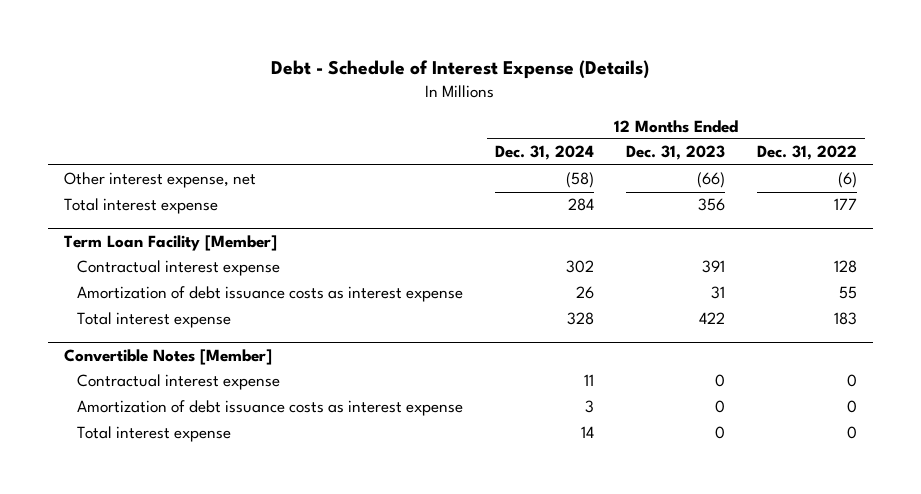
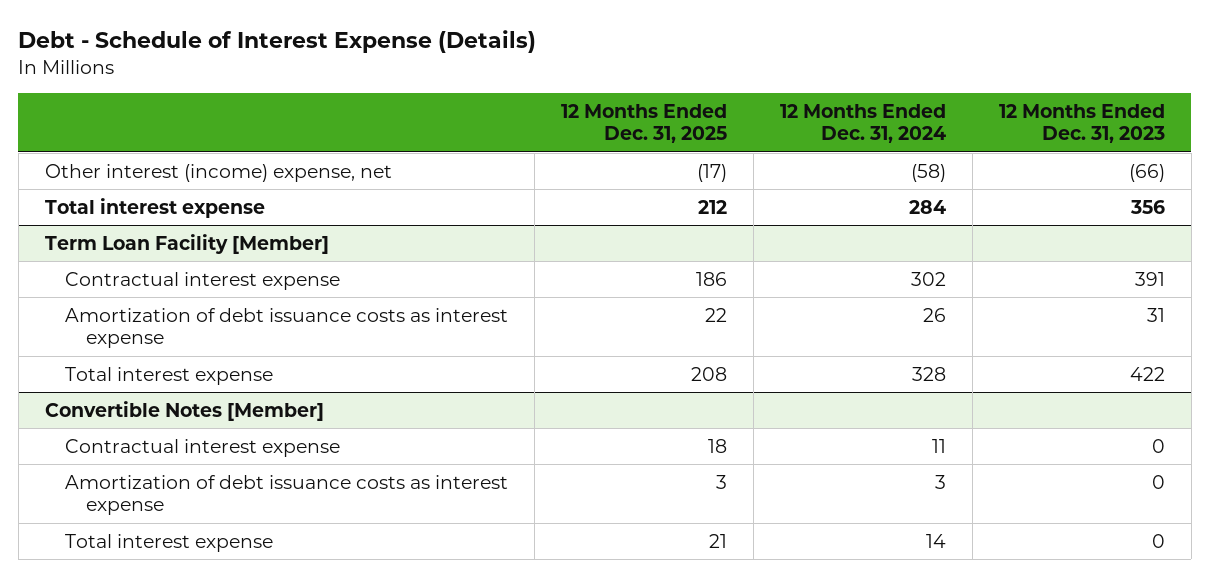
- | 12 Months Ended Dec. 31, 2024 | 12 Months Ended Dec. 31, 2023 | 12 Months Ended Dec. 31, 2022
+ | 12 Months Ended Dec. 31, 2025 | 12 Months Ended Dec. 31, 2024 | 12 Months Ended Dec. 31, 2023
- Other interest expense, net | (58) | (66) | (6)
+ Other interest (income) expense, net | (17) | (58) | (66)

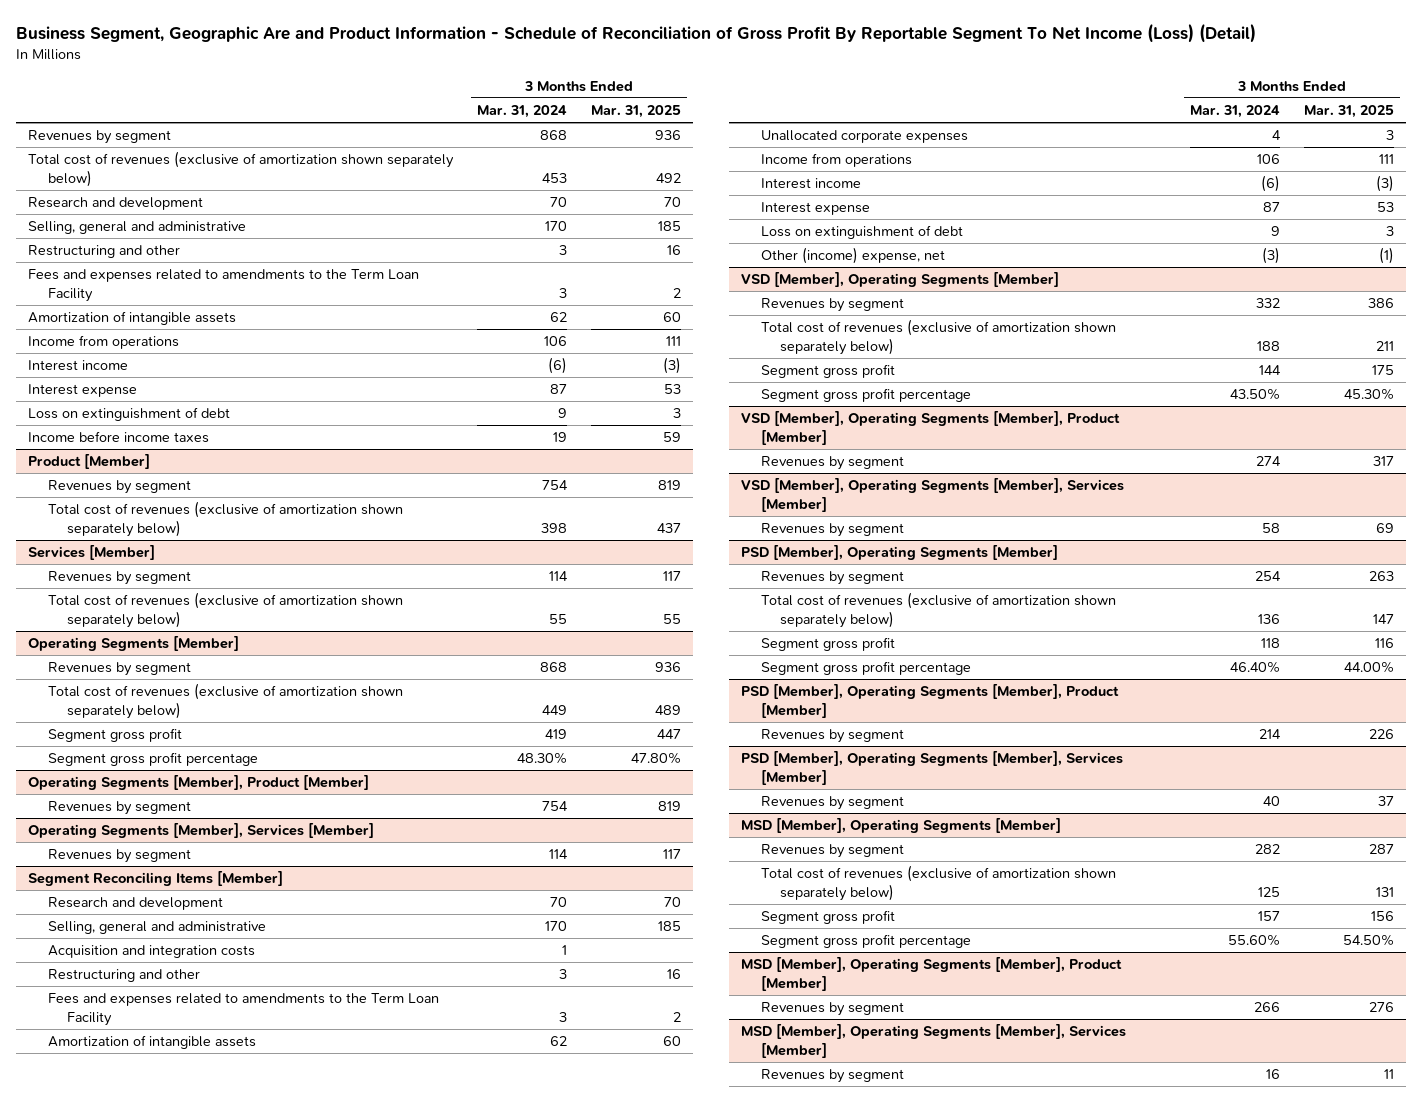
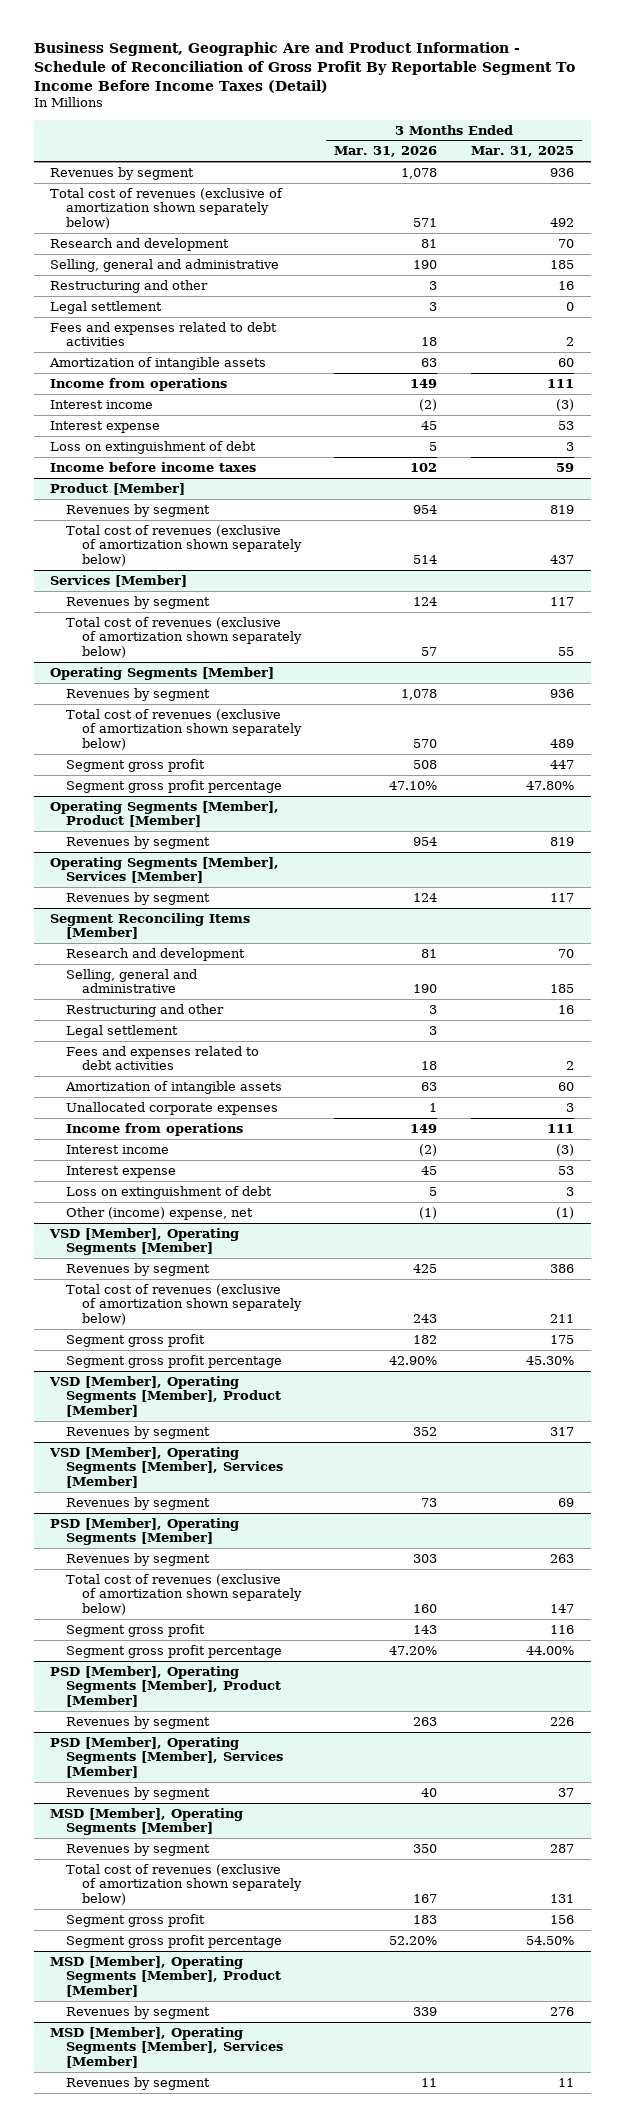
- Business Segment, Geographic Are and Product Information - Schedule of Reconciliation of Gross Profit By Reportable Segment To Net Income (Loss) (Detail)
+ Business Segment, Geographic Are and Product Information - Schedule of Reconciliation of Gross Profit By Reportable Segment To Income Before Income Taxes (Detail)
- | 3 Months Ended Mar. 31, 2024 | 3 Months Ended Mar. 31, 2025
+ | 3 Months Ended Mar. 31, 2026 | 3 Months Ended Mar. 31, 2025
- Fees and expenses related to amendments to the Term Loan Facility | 3 | 2
+ Legal settlement | 3 | 0
+ Fees and expenses related to debt activities | 18 | 2
@ Segment Reconciling Items [Member]
- Acquisition and integration costs | 1 |
- Fees and expenses related to amendments to the Term Loan Facility | 3 | 2
+ Legal settlement | 3 |
+ Fees and expenses related to debt activities | 18 | 2

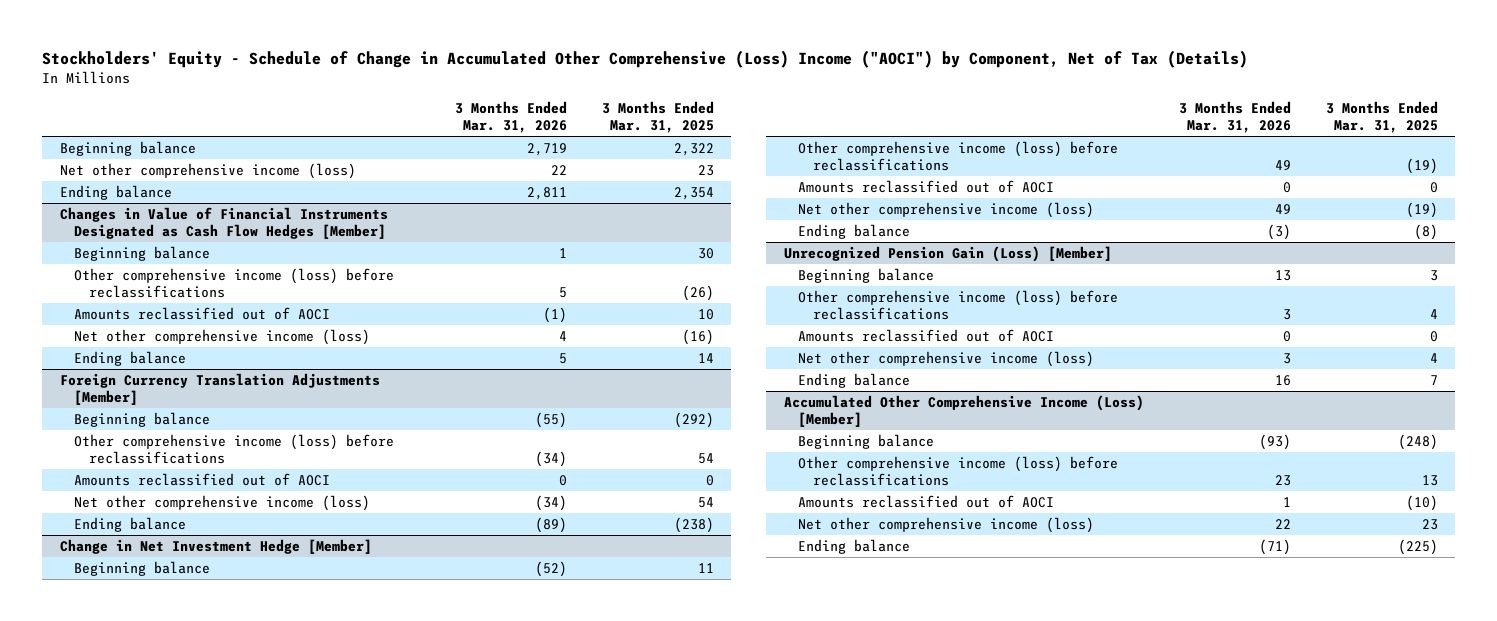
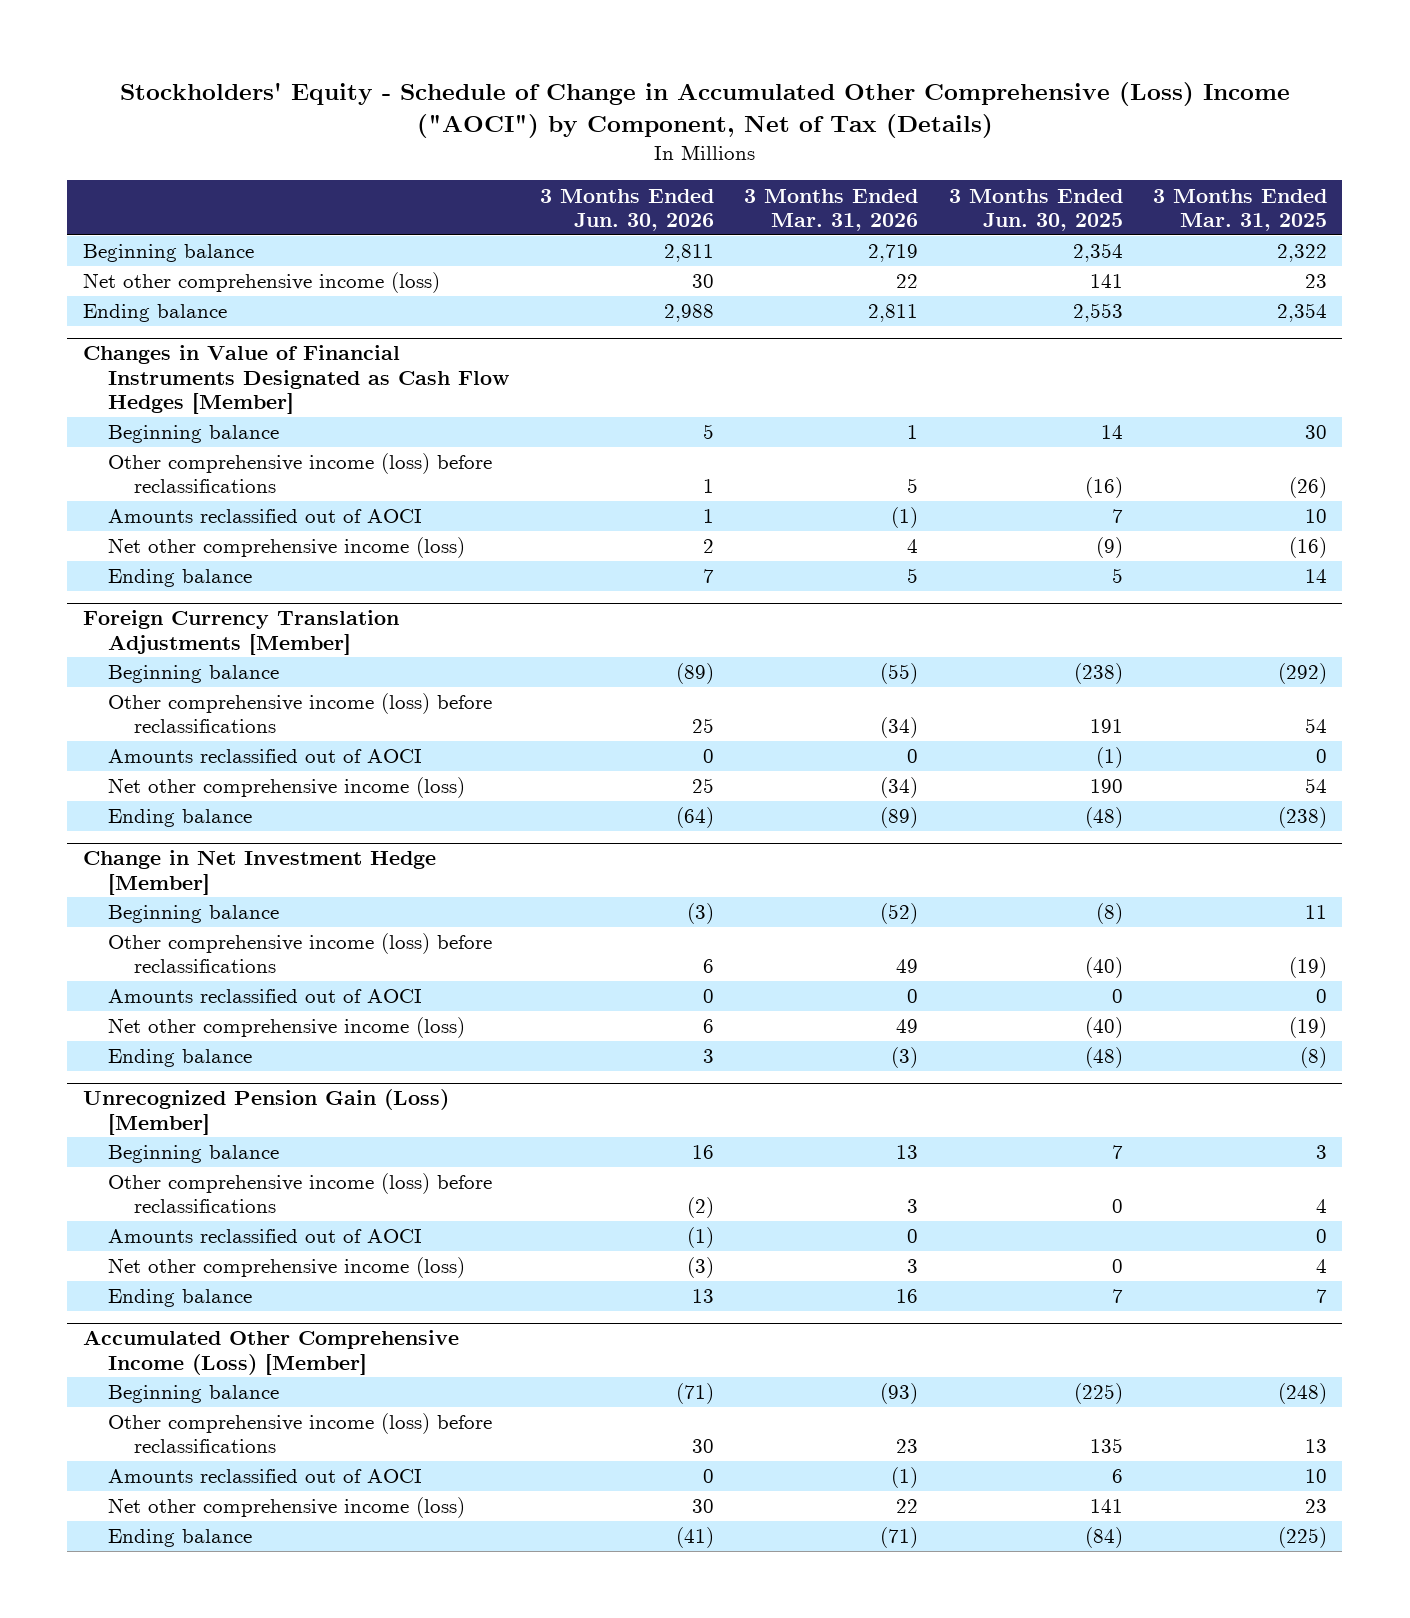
- | 3 Months Ended Mar. 31, 2026 | 3 Months Ended Mar. 31, 2025
+ | 3 Months Ended Jun. 30, 2026 | 3 Months Ended Mar. 31, 2026 | 3 Months Ended Jun. 30, 2025 | 3 Months Ended Mar. 31, 2025
@ Accumulated Other Comprehensive Income (Loss) [Member]
- Amounts reclassified out of AOCI | 1 | (10)
+ Amounts reclassified out of AOCI | 0 | (1) | 6 | 10

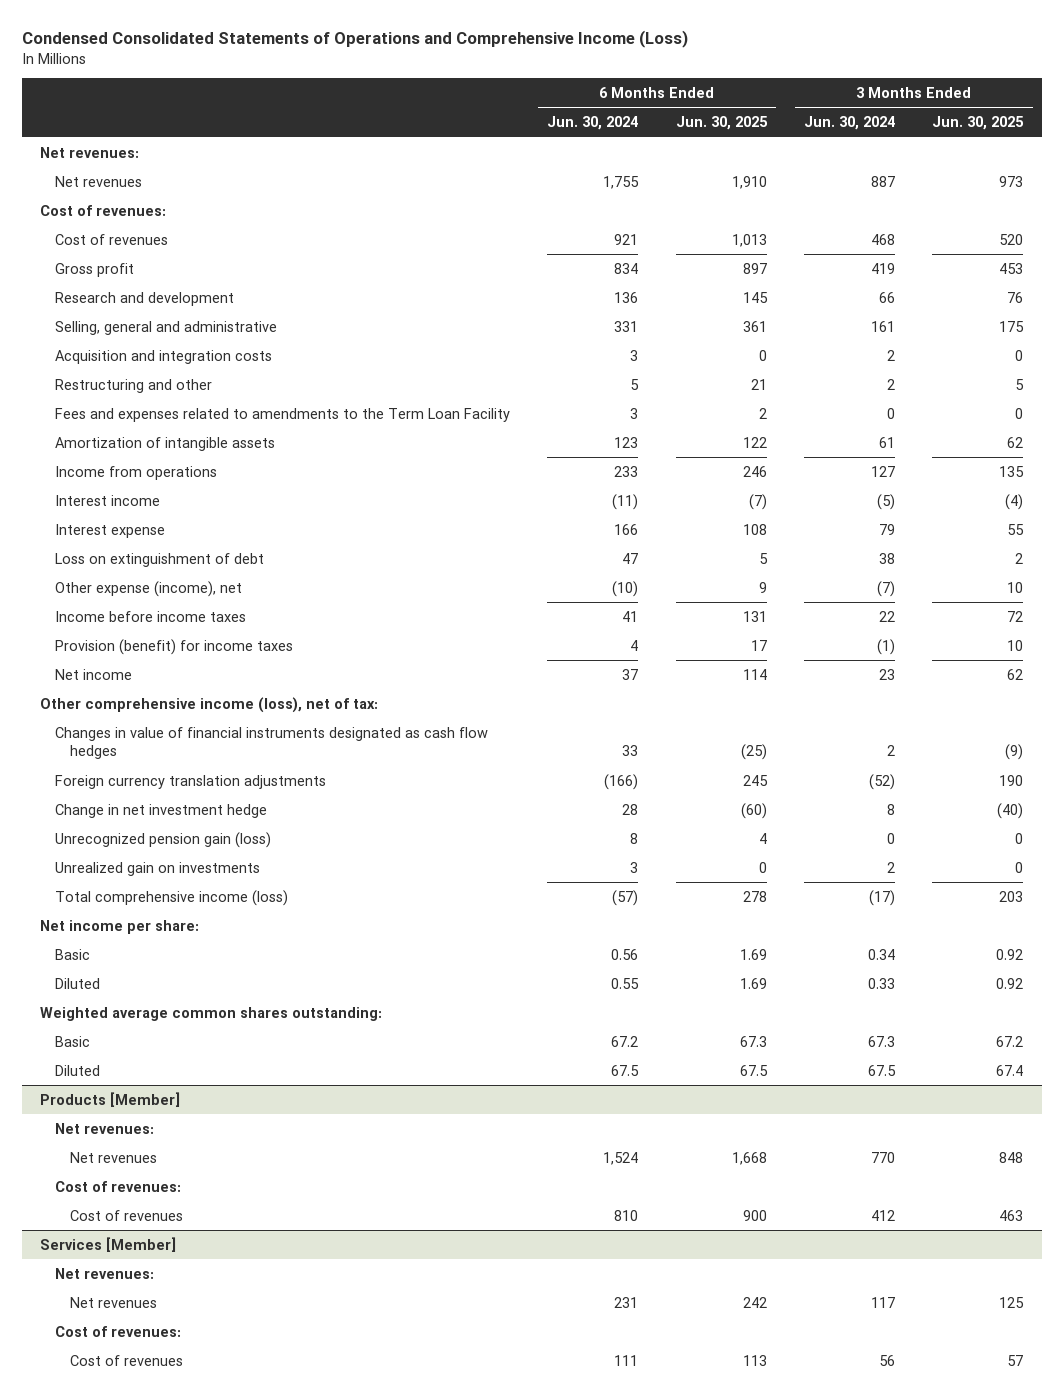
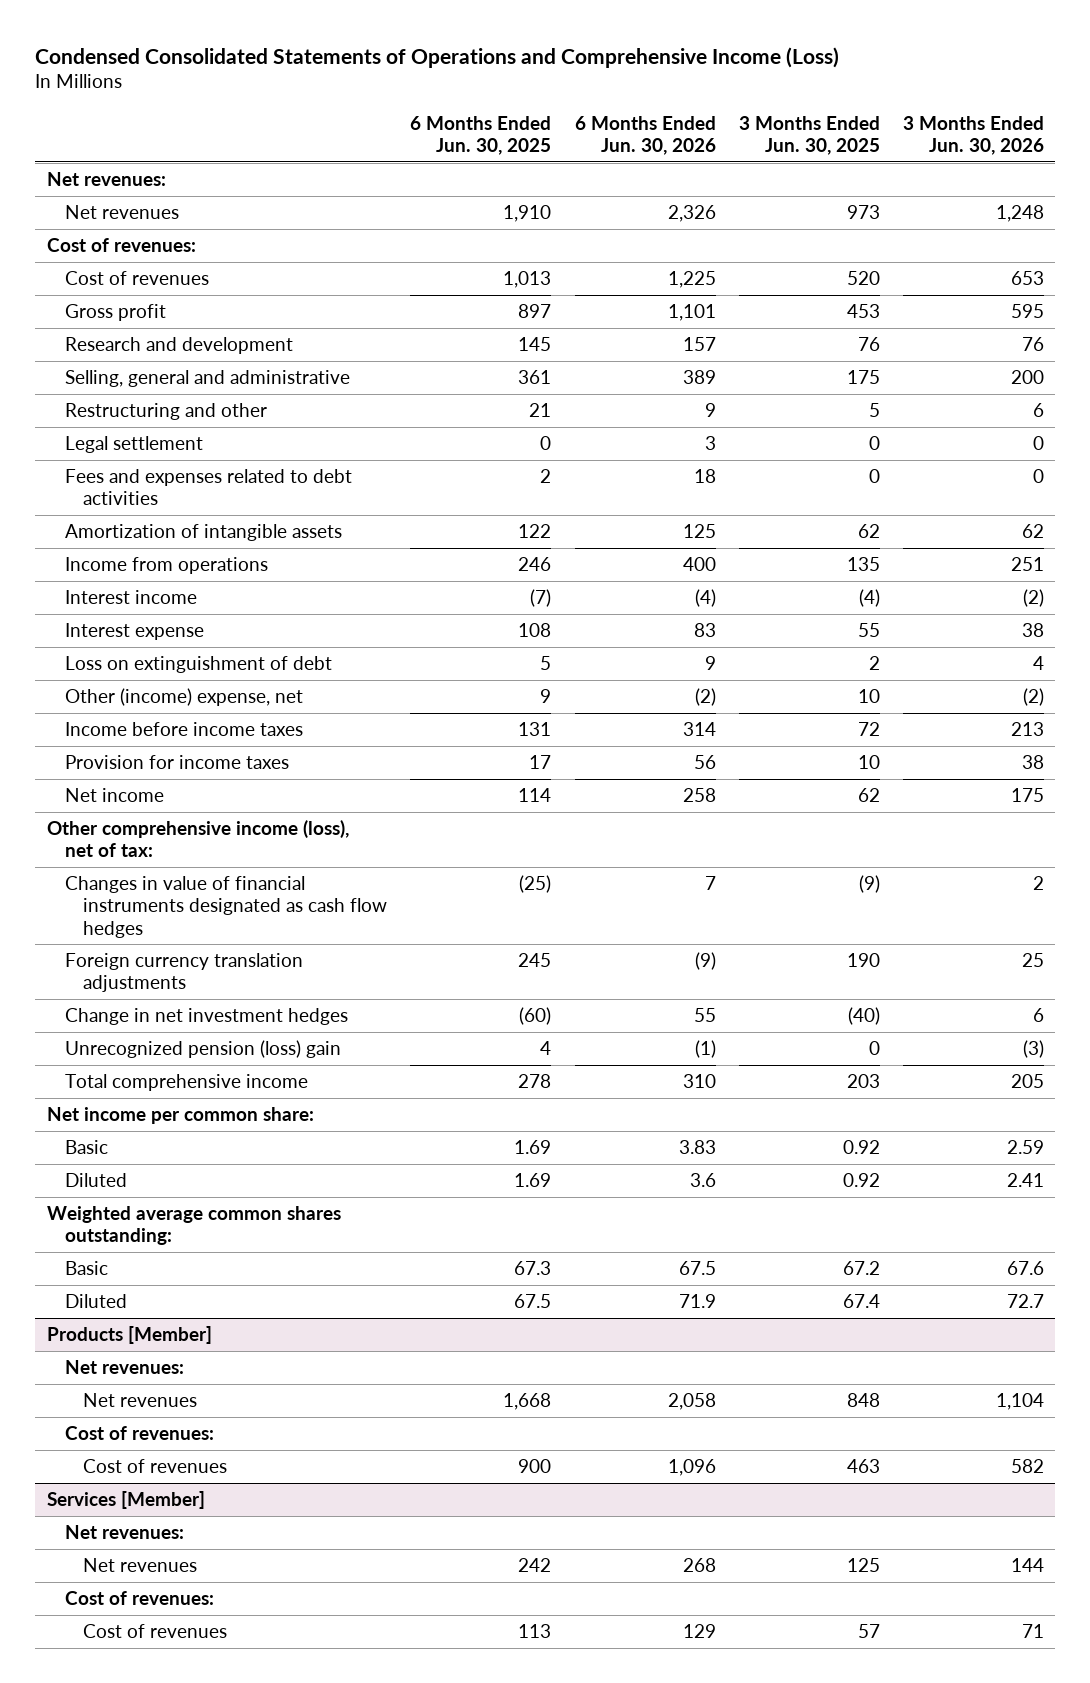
- | 6 Months Ended Jun. 30, 2024 | 6 Months Ended Jun. 30, 2025 | 3 Months Ended Jun. 30, 2024 | 3 Months Ended Jun. 30, 2025
+ | 6 Months Ended Jun. 30, 2025 | 6 Months Ended Jun. 30, 2026 | 3 Months Ended Jun. 30, 2025 | 3 Months Ended Jun. 30, 2026
- Acquisition and integration costs | 3 | 0 | 2 | 0
- Fees and expenses related to amendments to the Term Loan Facility | 3 | 2 | 0 | 0
+ Legal settlement | 0 | 3 | 0 | 0
+ Fees and expenses related to debt activities | 2 | 18 | 0 | 0
- Other expense (income), net | (10) | 9 | (7) | 10
+ Other (income) expense, net | 9 | (2) | 10 | (2)
- Provision (benefit) for income taxes | 4 | 17 | (1) | 10
+ Provision for income taxes | 17 | 56 | 10 | 38
- Change in net investment hedge | 28 | (60) | 8 | (40)
- Unrecognized pension gain (loss) | 8 | 4 | 0 | 0
- Unrealized gain on investments | 3 | 0 | 2 | 0
- Total comprehensive income (loss) | (57) | 278 | (17) | 203
- Net income per share:
+ Change in net investment hedges | (60) | 55 | (40) | 6
+ Unrecognized pension (loss) gain | 4 | (1) | 0 | (3)
+ Total comprehensive income | 278 | 310 | 203 | 205
+ Net income per common share:

